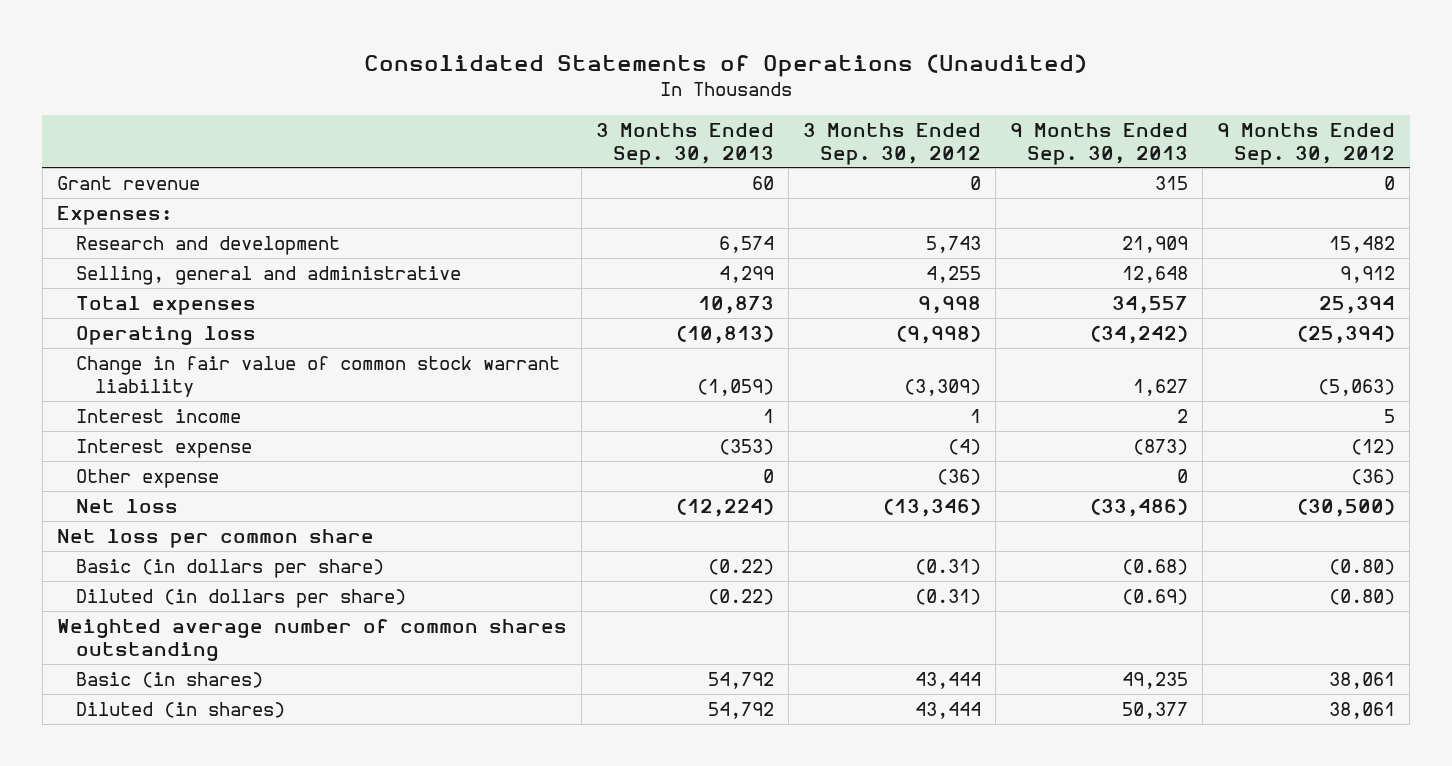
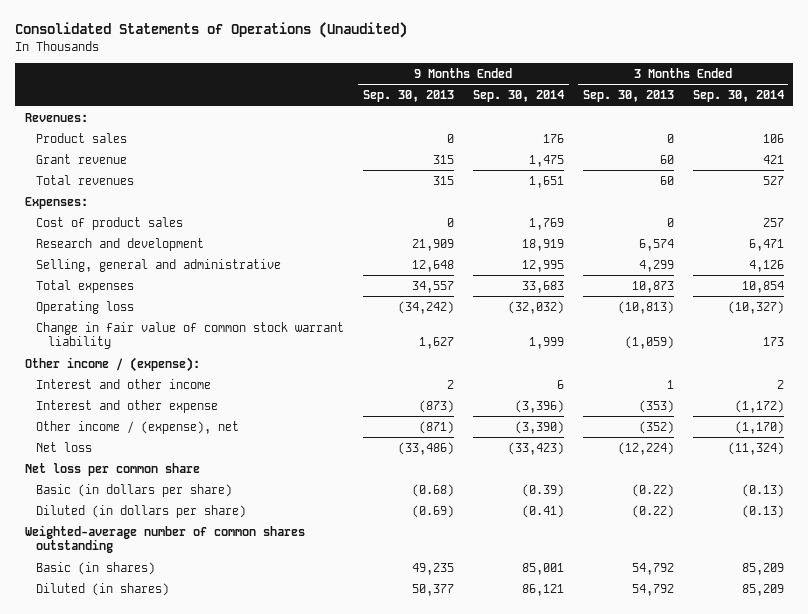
- | 3 Months Ended Sep. 30, 2013 | 3 Months Ended Sep. 30, 2012 | 9 Months Ended Sep. 30, 2013 | 9 Months Ended Sep. 30, 2012
+ | 9 Months Ended Sep. 30, 2013 | 9 Months Ended Sep. 30, 2014 | 3 Months Ended Sep. 30, 2013 | 3 Months Ended Sep. 30, 2014
+ Revenues:
+ Product sales | 0 | 176 | 0 | 106
+ Total revenues | 315 | 1,651 | 60 | 527
+ Cost of product sales | 0 | 1,769 | 0 | 257
- Interest income | 1 | 1 | 2 | 5
- Interest expense | (353) | (4) | (873) | (12)
- Other expense | 0 | (36) | 0 | (36)
+ Other income / (expense):
+ Interest and other income | 2 | 6 | 1 | 2
+ Interest and other expense | (873) | (3,396) | (353) | (1,172)
+ Other income / (expense), net | (871) | (3,390) | (352) | (1,170)
- Weighted average number of common shares outstanding
+ Weighted-average number of common shares outstanding

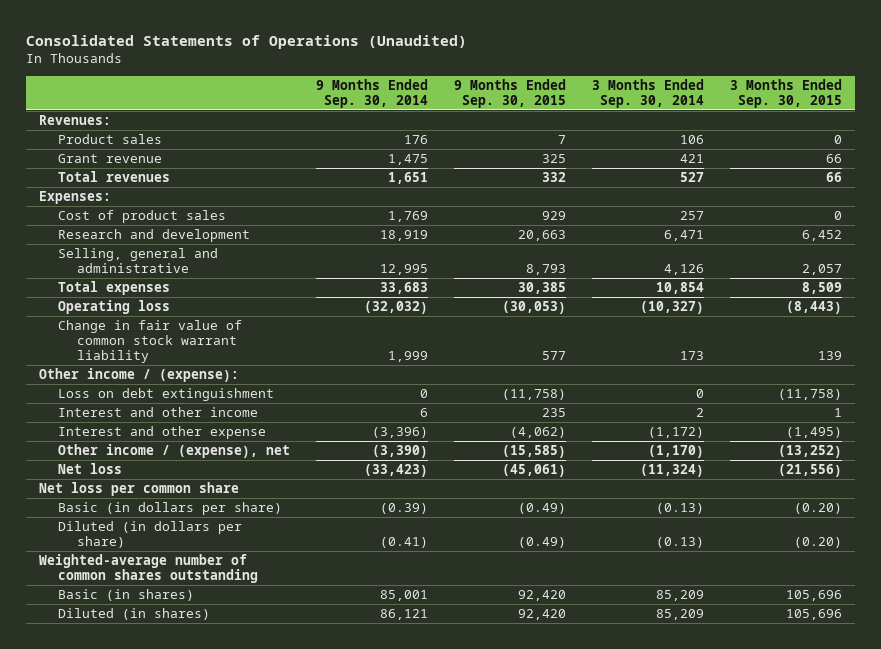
- | 9 Months Ended Sep. 30, 2013 | 9 Months Ended Sep. 30, 2014 | 3 Months Ended Sep. 30, 2013 | 3 Months Ended Sep. 30, 2014
+ | 9 Months Ended Sep. 30, 2014 | 9 Months Ended Sep. 30, 2015 | 3 Months Ended Sep. 30, 2014 | 3 Months Ended Sep. 30, 2015
+ Loss on debt extinguishment | 0 | (11,758) | 0 | (11,758)

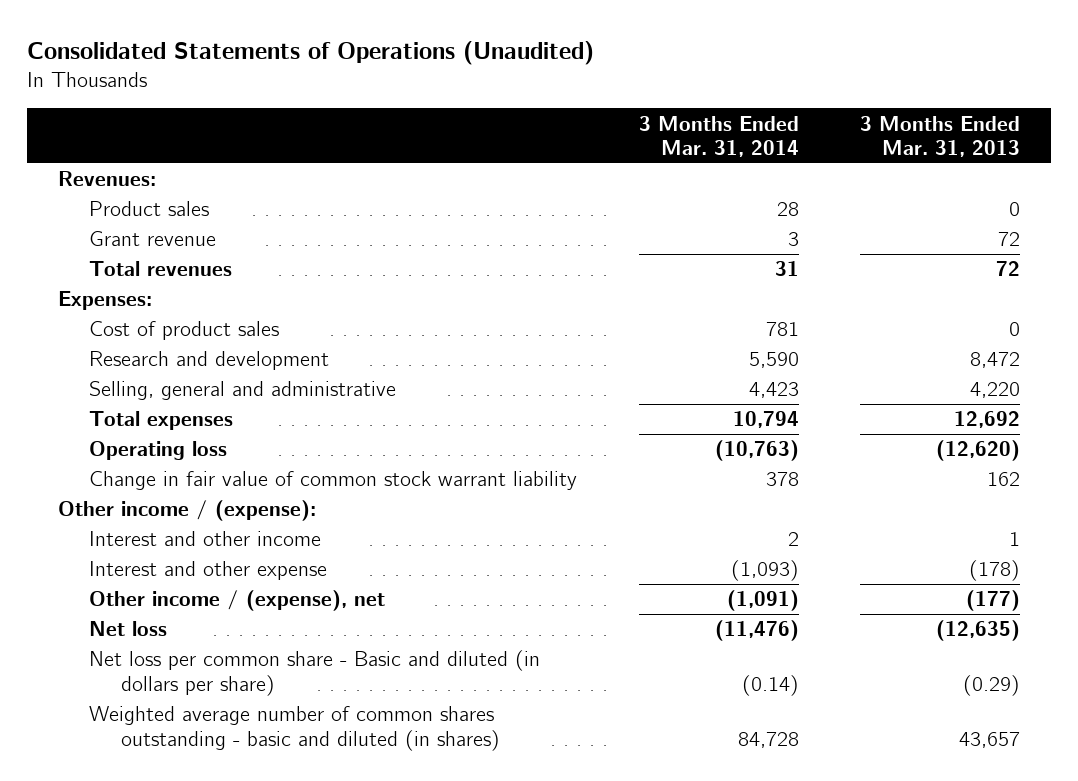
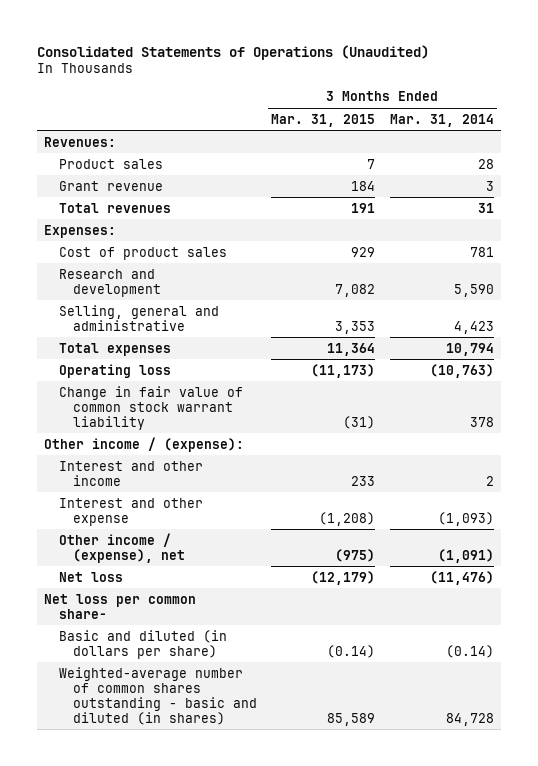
- | 3 Months Ended Mar. 31, 2014 | 3 Months Ended Mar. 31, 2013
+ | 3 Months Ended Mar. 31, 2015 | 3 Months Ended Mar. 31, 2014
- Net loss per common share - Basic and diluted (in dollars per share) | (0.14) | (0.29)
- Weighted average number of common shares outstanding - basic and diluted (in shares) | 84,728 | 43,657
+ Net loss per common share-
+ Basic and diluted (in dollars per share) | (0.14) | (0.14)
+ Weighted-average number of common shares outstanding - basic and diluted (in shares) | 85,589 | 84,728

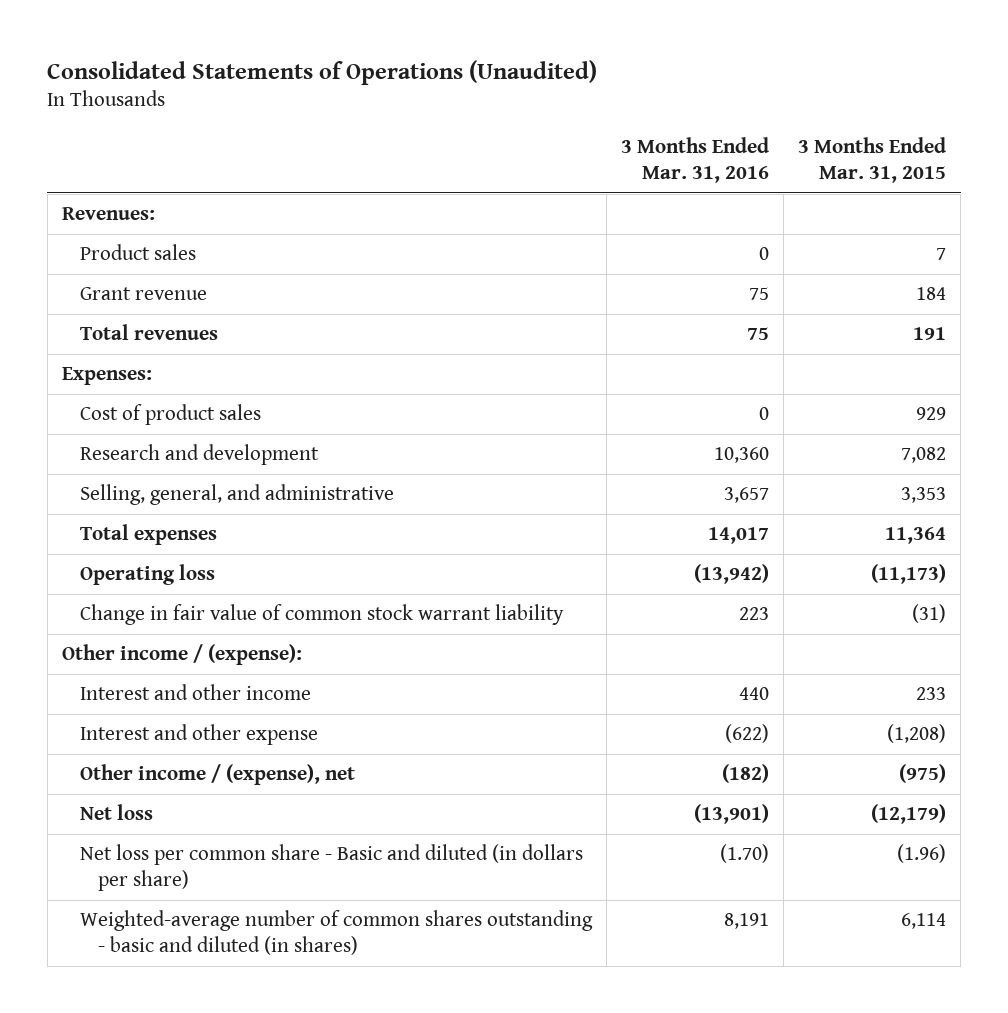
- | 3 Months Ended Mar. 31, 2015 | 3 Months Ended Mar. 31, 2014
+ | 3 Months Ended Mar. 31, 2016 | 3 Months Ended Mar. 31, 2015
- Selling, general and administrative | 3,353 | 4,423
+ Selling, general, and administrative | 3,657 | 3,353
- Net loss per common share-
- Basic and diluted (in dollars per share) | (0.14) | (0.14)
- Weighted-average number of common shares outstanding - basic and diluted (in shares) | 85,589 | 84,728
+ Net loss per common share - Basic and diluted (in dollars per share) | (1.70) | (1.96)
+ Weighted-average number of common shares outstanding - basic and diluted (in shares) | 8,191 | 6,114

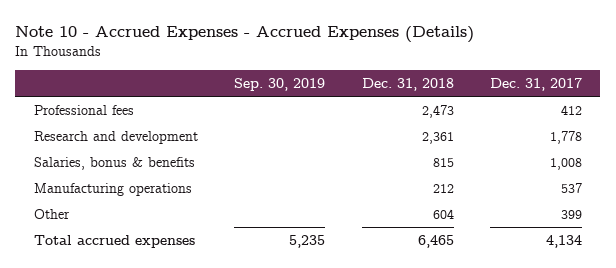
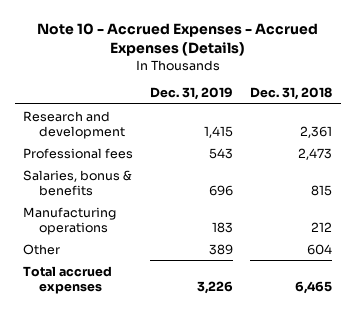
- | Sep. 30, 2019 | Dec. 31, 2018 | Dec. 31, 2017
+ | Dec. 31, 2019 | Dec. 31, 2018
moved down: Professional fees | 543 | 2,473

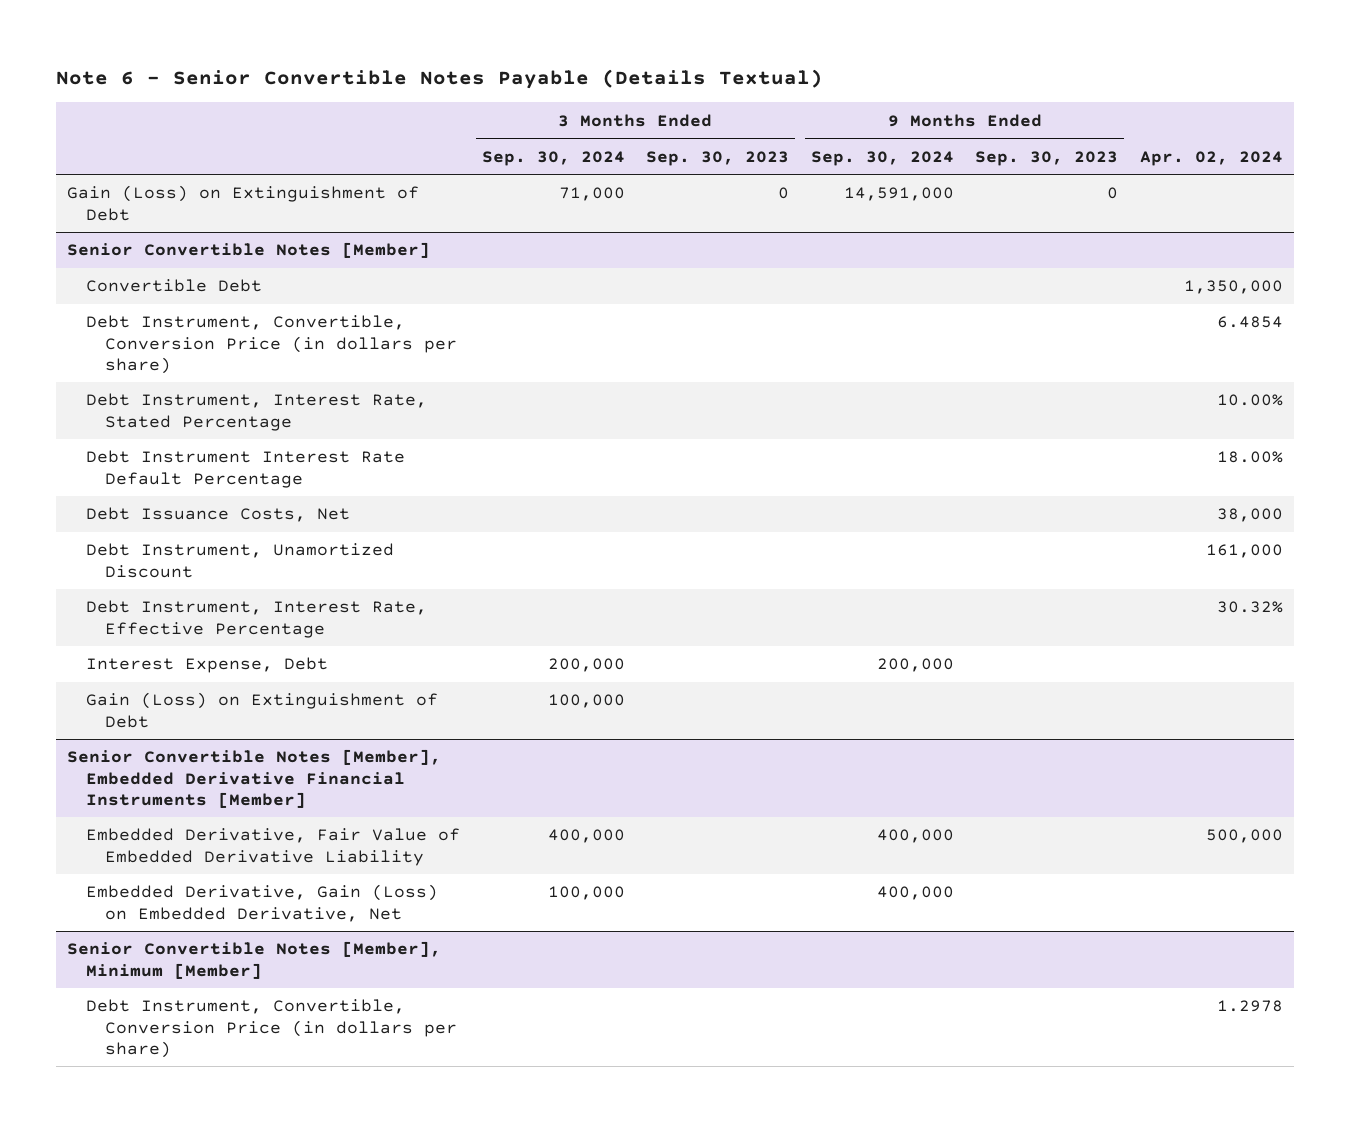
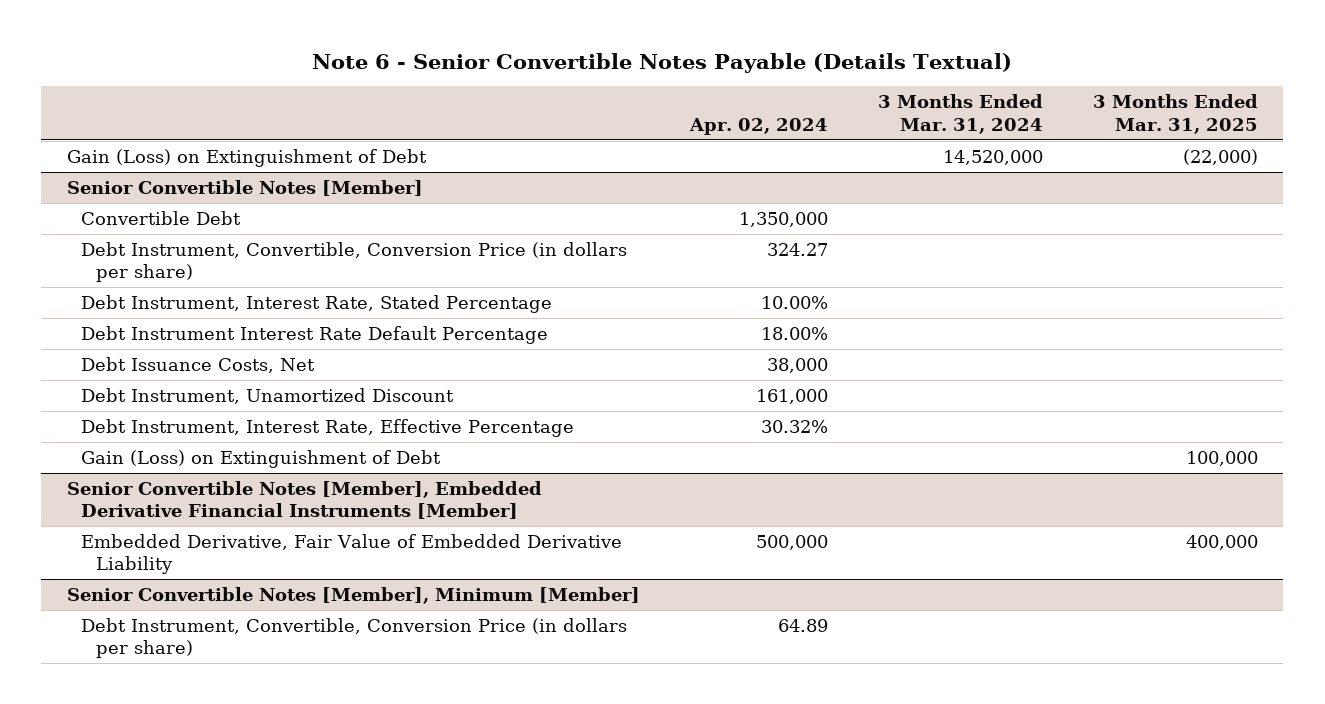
- | 3 Months Ended Sep. 30, 2024 | 3 Months Ended Sep. 30, 2023 | 9 Months Ended Sep. 30, 2024 | 9 Months Ended Sep. 30, 2023 | Apr. 02, 2024
+ | Apr. 02, 2024 | 3 Months Ended Mar. 31, 2024 | 3 Months Ended Mar. 31, 2025
@ Senior Convertible Notes [Member]
- Debt Instrument, Convertible, Conversion Price (in dollars per share) | | | | | 6.4854
+ Debt Instrument, Convertible, Conversion Price (in dollars per share) | 324.27 | |
- Interest Expense, Debt | 200,000 | | 200,000 | |
@ Senior Convertible Notes [Member], Embedded Derivative Financial Instruments [Member]
- Embedded Derivative, Gain (Loss) on Embedded Derivative, Net | 100,000 | | 400,000 | |
@ Senior Convertible Notes [Member], Minimum [Member]
- Debt Instrument, Convertible, Conversion Price (in dollars per share) | | | | | 1.2978
+ Debt Instrument, Convertible, Conversion Price (in dollars per share) | 64.89 | |

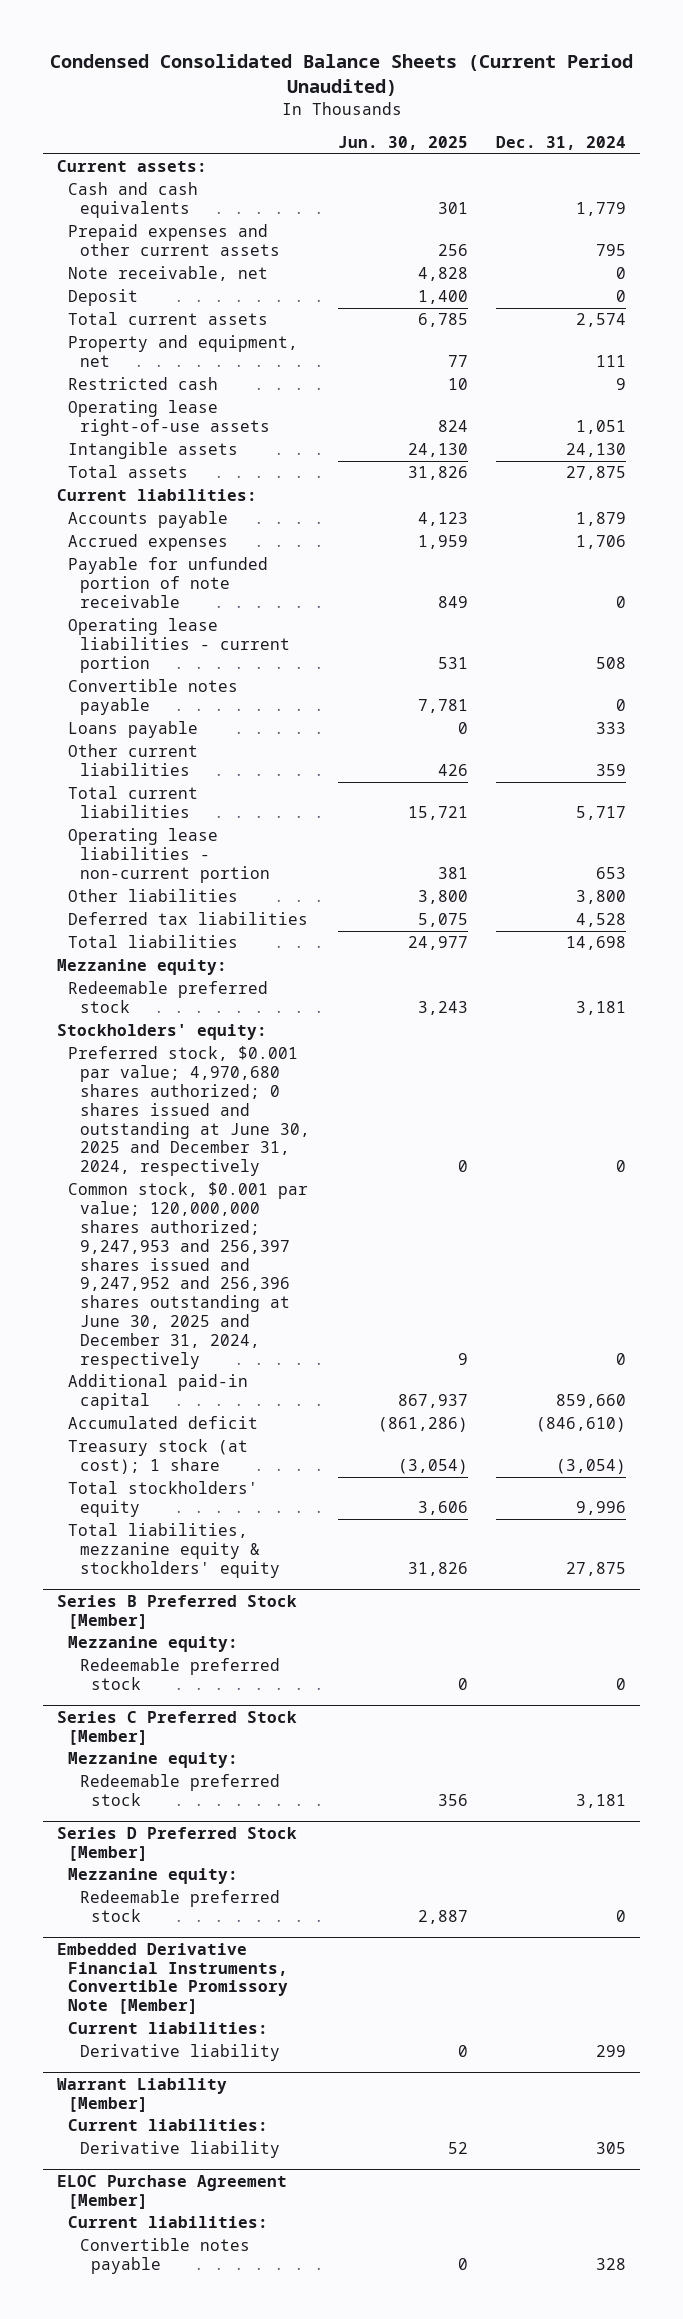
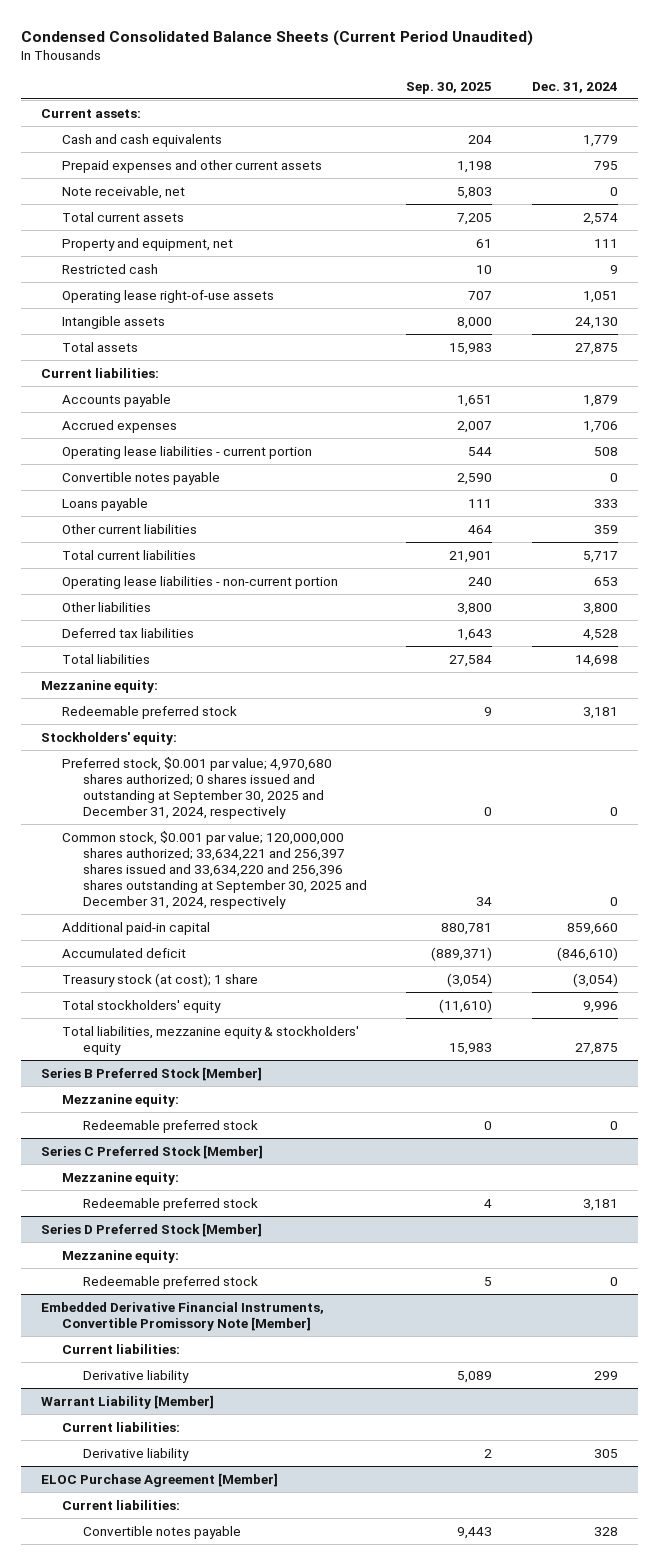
- | Jun. 30, 2025 | Dec. 31, 2024
+ | Sep. 30, 2025 | Dec. 31, 2024
- Deposit | 1,400 | 0
- Payable for unfunded portion of note receivable | 849 | 0
- Preferred stock, $0.001 par value; 4,970,680 shares authorized; 0 shares issued and outstanding at June 30, 2025 and December 31, 2024, respectively | 0 | 0
- Common stock, $0.001 par value; 120,000,000 shares authorized; 9,247,953 and 256,397 shares issued and 9,247,952 and 256,396 shares outstanding at June 30, 2025 and December 31, 2024, respectively | 9 | 0
+ Preferred stock, $0.001 par value; 4,970,680 shares authorized; 0 shares issued and outstanding at September 30, 2025 and December 31, 2024, respectively | 0 | 0
+ Common stock, $0.001 par value; 120,000,000 shares authorized; 33,634,221 and 256,397 shares issued and 33,634,220 and 256,396 shares outstanding at September 30, 2025 and December 31, 2024, respectively | 34 | 0

